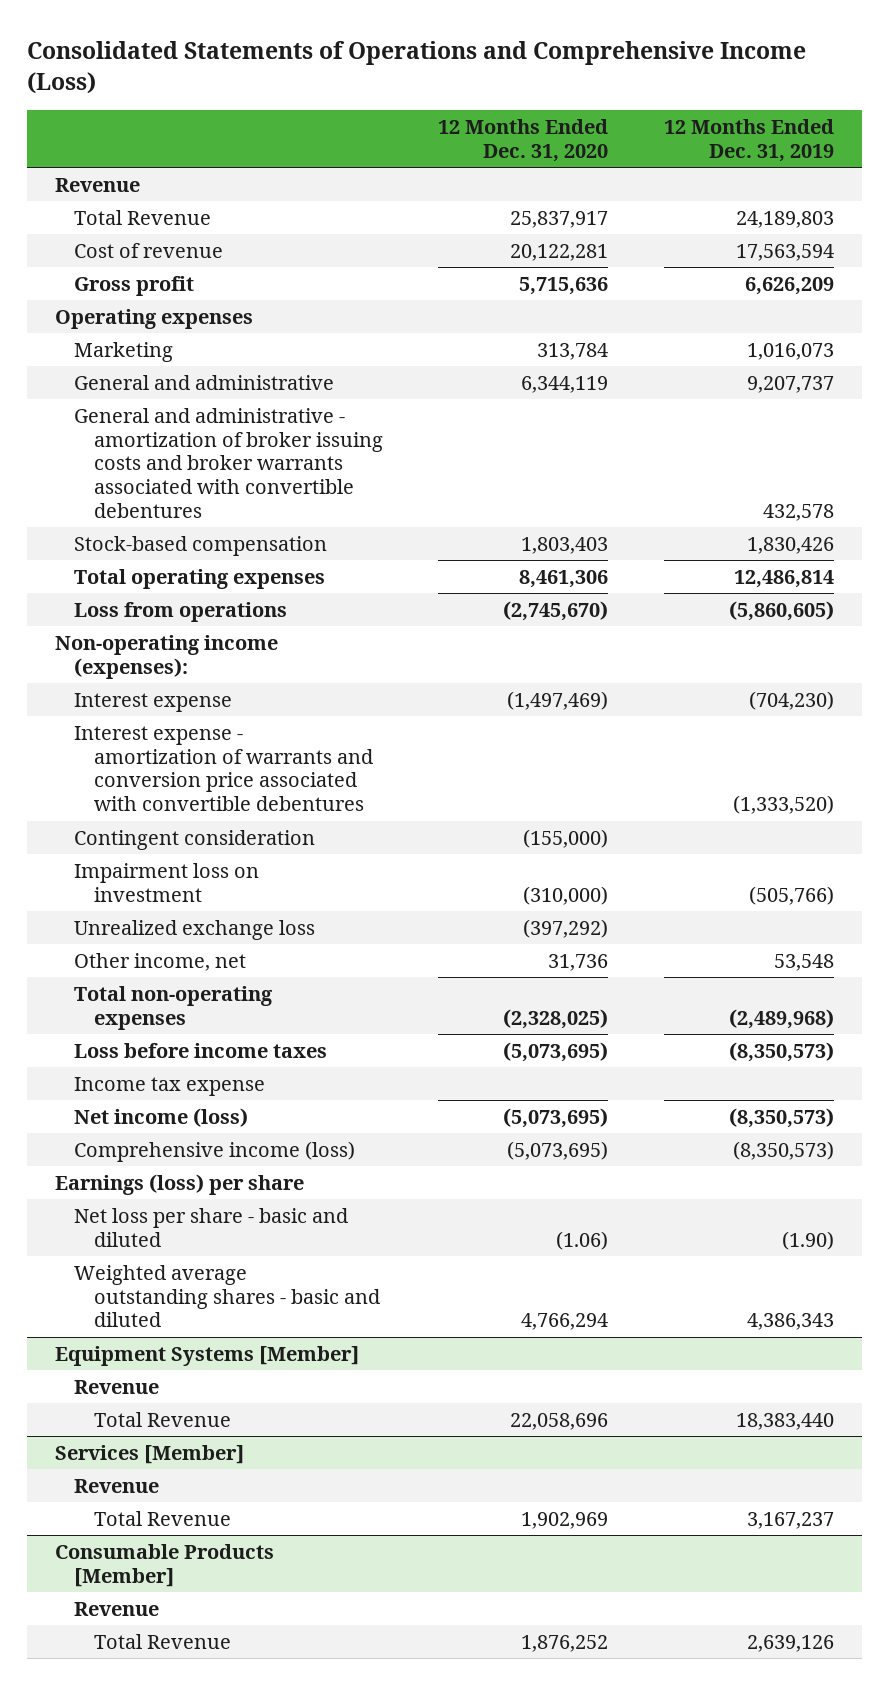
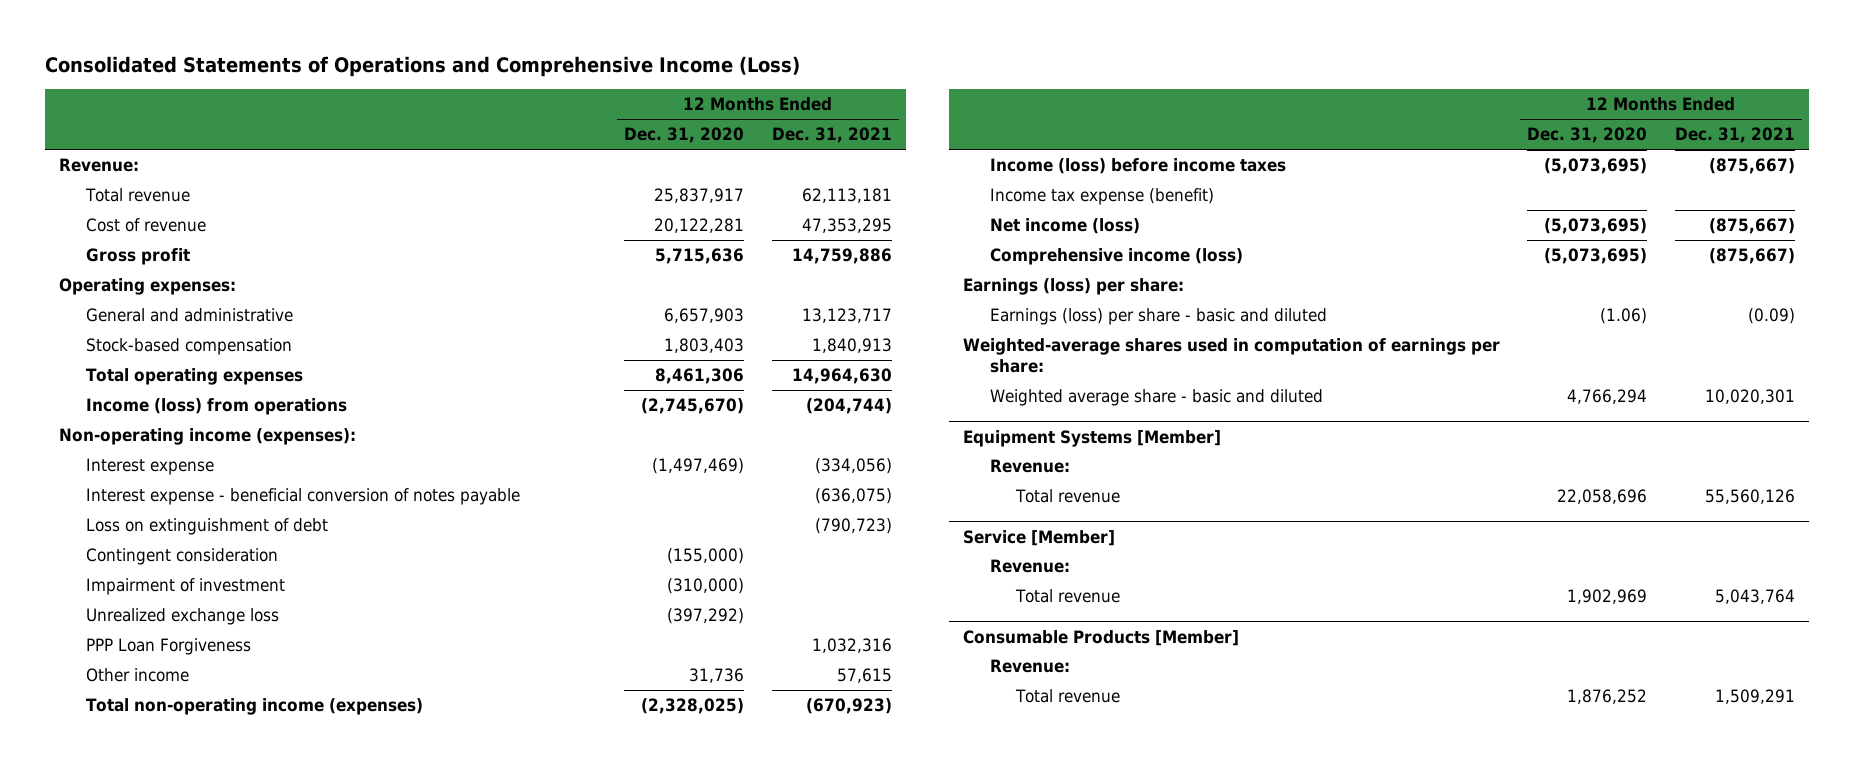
- | 12 Months Ended Dec. 31, 2020 | 12 Months Ended Dec. 31, 2019
+ | 12 Months Ended Dec. 31, 2020 | 12 Months Ended Dec. 31, 2021
- Revenue
- Total Revenue | 25,837,917 | 24,189,803
+ Revenue:
+ Total revenue | 25,837,917 | 62,113,181
- Operating expenses
- Marketing | 313,784 | 1,016,073
- General and administrative | 6,344,119 | 9,207,737
- General and administrative - amortization of broker issuing costs and broker warrants associated with convertible debentures | | 432,578
+ Operating expenses:
+ General and administrative | 6,657,903 | 13,123,717
- Loss from operations | (2,745,670) | (5,860,605)
+ Income (loss) from operations | (2,745,670) | (204,744)
- Interest expense - amortization of warrants and conversion price associated with convertible debentures | | (1,333,520)
+ Interest expense - beneficial conversion of notes payable | | (636,075)
+ Loss on extinguishment of debt | | (790,723)
- Impairment loss on investment | (310,000) | (505,766)
+ Impairment of investment | (310,000) |
- Other income, net | 31,736 | 53,548
- Total non-operating expenses | (2,328,025) | (2,489,968)
- Loss before income taxes | (5,073,695) | (8,350,573)
- Income tax expense
+ PPP Loan Forgiveness | | 1,032,316
+ Other income | 31,736 | 57,615
+ Total non-operating income (expenses) | (2,328,025) | (670,923)
+ Income (loss) before income taxes | (5,073,695) | (875,667)
+ Income tax expense (benefit)
- Earnings (loss) per share
- Net loss per share - basic and diluted | (1.06) | (1.90)
- Weighted average outstanding shares - basic and diluted | 4,766,294 | 4,386,343
+ Earnings (loss) per share:
+ Earnings (loss) per share - basic and diluted | (1.06) | (0.09)
+ Weighted-average shares used in computation of earnings per share:
+ Weighted average share - basic and diluted | 4,766,294 | 10,020,301
@ Equipment Systems [Member]
- Revenue
- Total Revenue | 22,058,696 | 18,383,440
- Services [Member]
- Revenue
- Total Revenue | 1,902,969 | 3,167,237
@ Equipment Systems [Member]
+ Revenue:
+ Total revenue | 22,058,696 | 55,560,126
+ Service [Member]
+ Revenue:
+ Total revenue | 1,902,969 | 5,043,764
@ Consumable Products [Member]
- Revenue
- Total Revenue | 1,876,252 | 2,639,126
+ Revenue:
+ Total revenue | 1,876,252 | 1,509,291

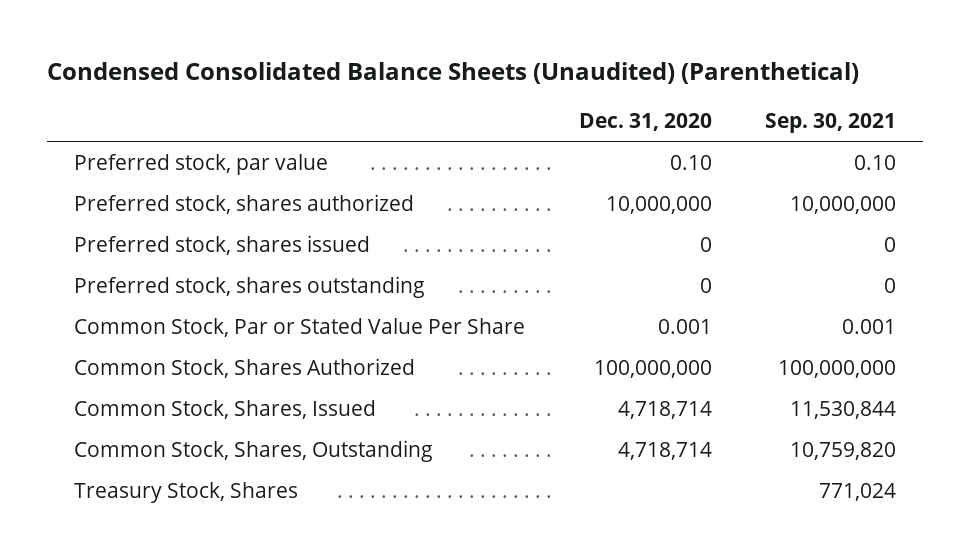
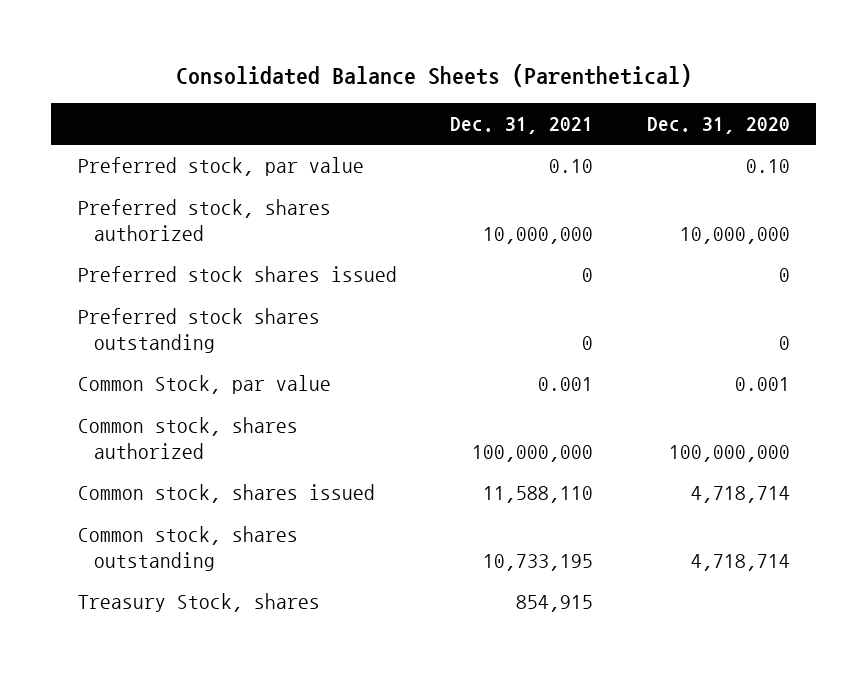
- Condensed Consolidated Balance Sheets (Unaudited) (Parenthetical)
+ Consolidated Balance Sheets (Parenthetical)
- | Dec. 31, 2020 | Sep. 30, 2021
+ | Dec. 31, 2021 | Dec. 31, 2020
- Preferred stock, shares issued | 0 | 0
- Preferred stock, shares outstanding | 0 | 0
- Common Stock, Par or Stated Value Per Share | 0.001 | 0.001
- Common Stock, Shares Authorized | 100,000,000 | 100,000,000
- Common Stock, Shares, Issued | 4,718,714 | 11,530,844
- Common Stock, Shares, Outstanding | 4,718,714 | 10,759,820
- Treasury Stock, Shares | | 771,024
+ Preferred stock shares issued | 0 | 0
+ Preferred stock shares outstanding | 0 | 0
+ Common Stock, par value | 0.001 | 0.001
+ Common stock, shares authorized | 100,000,000 | 100,000,000
+ Common stock, shares issued | 11,588,110 | 4,718,714
+ Common stock, shares outstanding | 10,733,195 | 4,718,714
+ Treasury Stock, shares | 854,915 |

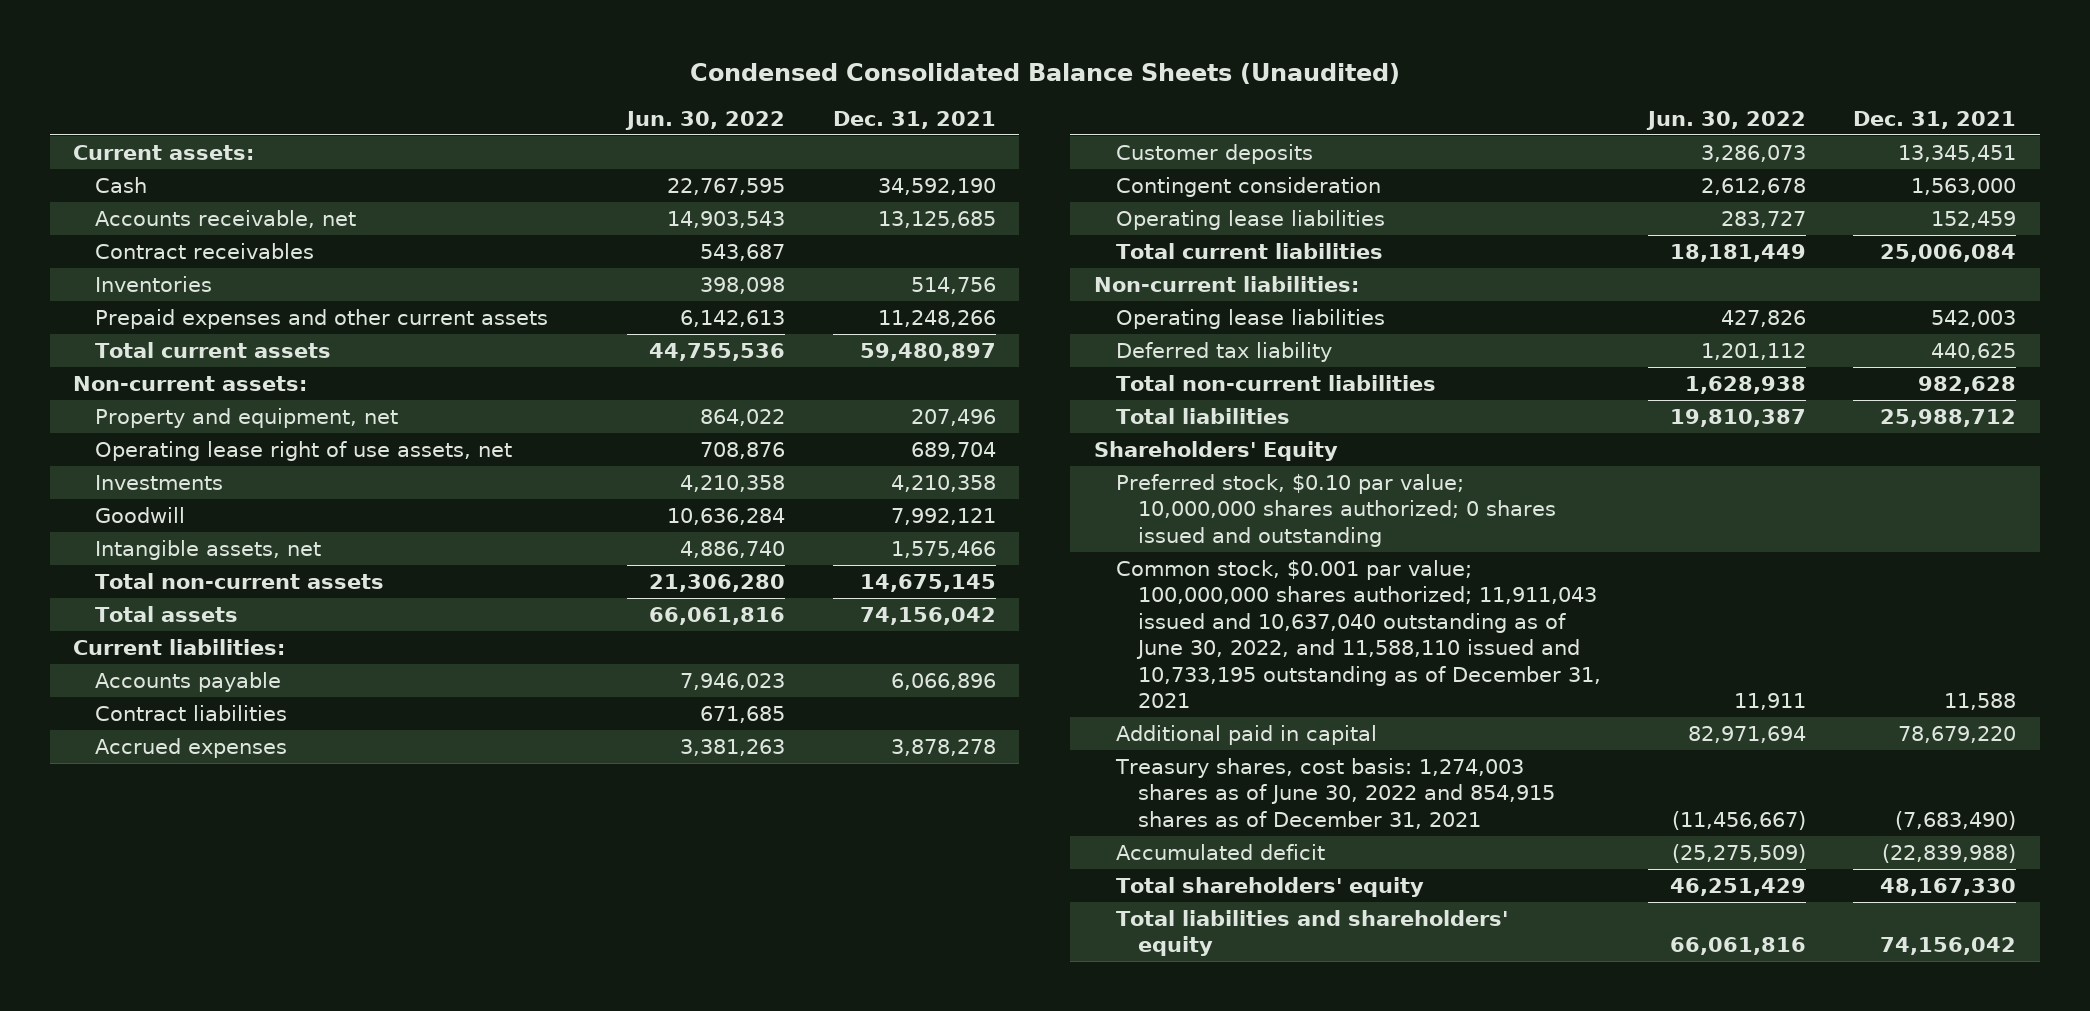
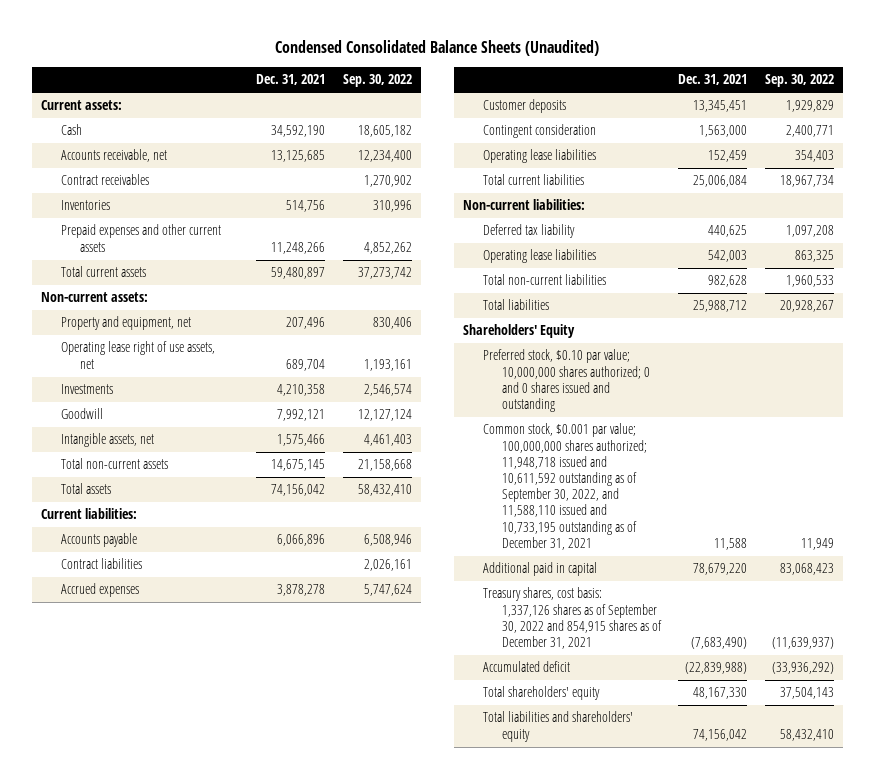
- | Jun. 30, 2022 | Dec. 31, 2021
+ | Dec. 31, 2021 | Sep. 30, 2022
moved down: Operating lease liabilities | 542,003 | 863,325
- Preferred stock, $0.10 par value; 10,000,000 shares authorized; 0 shares issued and outstanding
- Common stock, $0.001 par value; 100,000,000 shares authorized; 11,911,043 issued and 10,637,040 outstanding as of June 30, 2022, and 11,588,110 issued and 10,733,195 outstanding as of December 31, 2021 | 11,911 | 11,588
+ Preferred stock, $0.10 par value; 10,000,000 shares authorized; 0 and 0 shares issued and outstanding
+ Common stock, $0.001 par value; 100,000,000 shares authorized; 11,948,718 issued and 10,611,592 outstanding as of September 30, 2022, and 11,588,110 issued and 10,733,195 outstanding as of December 31, 2021 | 11,588 | 11,949
- Treasury shares, cost basis: 1,274,003 shares as of June 30, 2022 and 854,915 shares as of December 31, 2021 | (11,456,667) | (7,683,490)
+ Treasury shares, cost basis: 1,337,126 shares as of September 30, 2022 and 854,915 shares as of December 31, 2021 | (7,683,490) | (11,639,937)

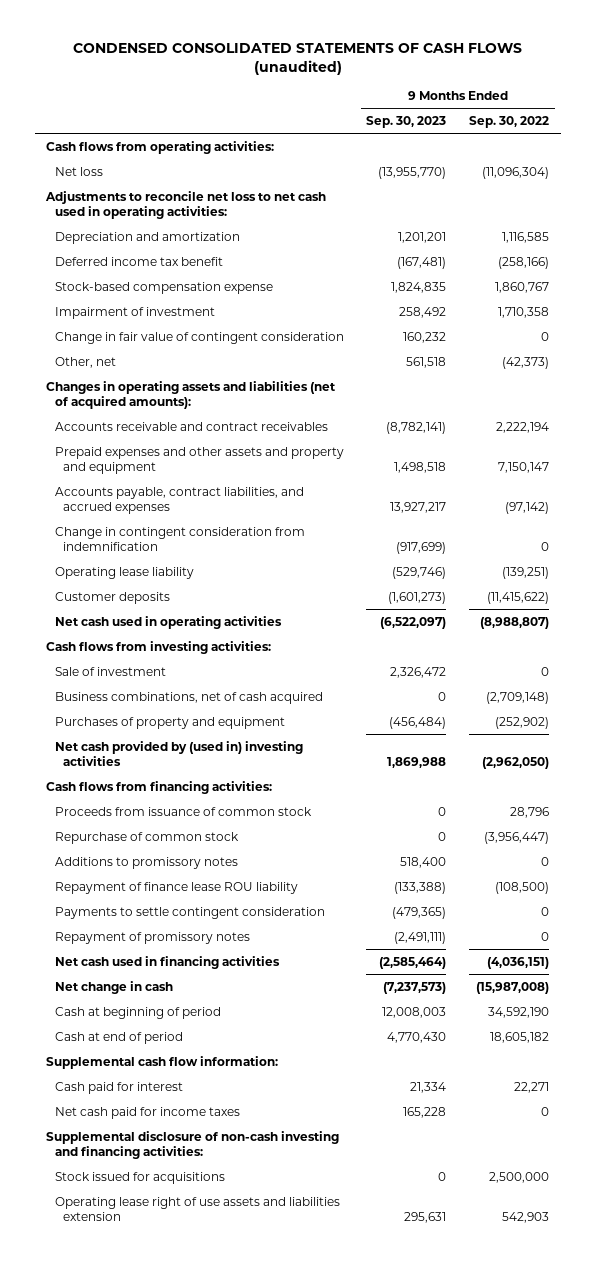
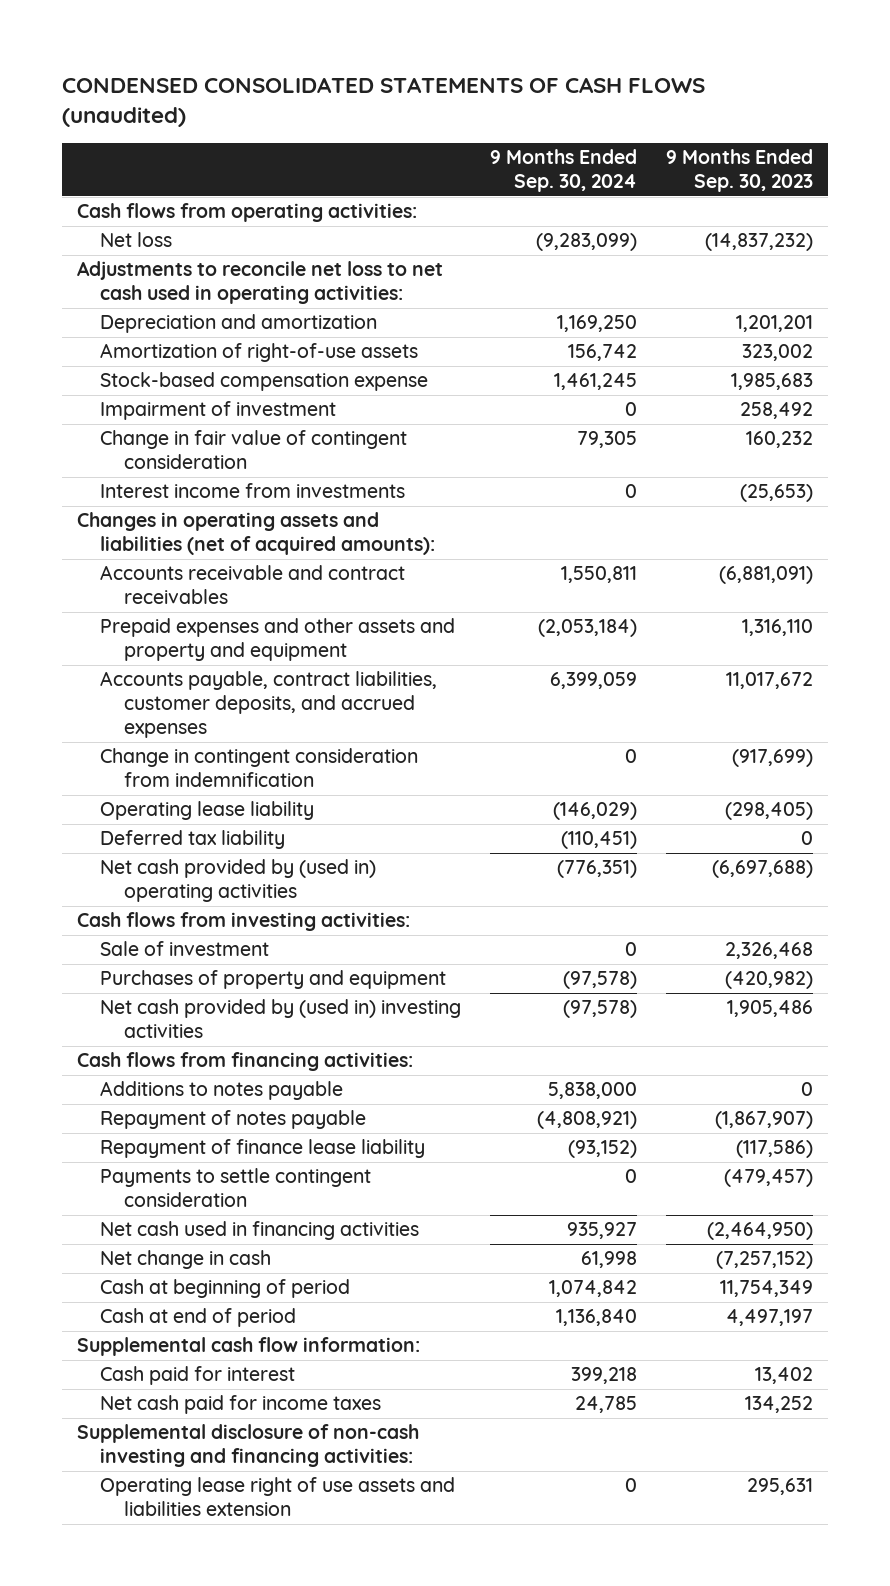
- | 9 Months Ended Sep. 30, 2023 | 9 Months Ended Sep. 30, 2022
+ | 9 Months Ended Sep. 30, 2024 | 9 Months Ended Sep. 30, 2023
- Net loss | (13,955,770) | (11,096,304)
+ Net loss | (9,283,099) | (14,837,232)
- Deferred income tax benefit | (167,481) | (258,166)
- Stock-based compensation expense | 1,824,835 | 1,860,767
+ Amortization of right-of-use assets | 156,742 | 323,002
+ Stock-based compensation expense | 1,461,245 | 1,985,683
- Other, net | 561,518 | (42,373)
+ Interest income from investments | 0 | (25,653)
- Accounts receivable and contract receivables | (8,782,141) | 2,222,194
- Prepaid expenses and other assets and property and equipment | 1,498,518 | 7,150,147
- Accounts payable, contract liabilities, and accrued expenses | 13,927,217 | (97,142)
+ Accounts receivable and contract receivables | 1,550,811 | (6,881,091)
+ Prepaid expenses and other assets and property and equipment | (2,053,184) | 1,316,110
+ Accounts payable, contract liabilities, customer deposits, and accrued expenses | 6,399,059 | 11,017,672
- Operating lease liability | (529,746) | (139,251)
- Customer deposits | (1,601,273) | (11,415,622)
- Net cash used in operating activities | (6,522,097) | (8,988,807)
+ Operating lease liability | (146,029) | (298,405)
+ Deferred tax liability | (110,451) | 0
+ Net cash provided by (used in) operating activities | (776,351) | (6,697,688)
- Sale of investment | 2,326,472 | 0
- Business combinations, net of cash acquired | 0 | (2,709,148)
- Purchases of property and equipment | (456,484) | (252,902)
- Net cash provided by (used in) investing activities | 1,869,988 | (2,962,050)
+ Sale of investment | 0 | 2,326,468
+ Purchases of property and equipment | (97,578) | (420,982)
+ Net cash provided by (used in) investing activities | (97,578) | 1,905,486
- Proceeds from issuance of common stock | 0 | 28,796
- Repurchase of common stock | 0 | (3,956,447)
- Additions to promissory notes | 518,400 | 0
- Repayment of finance lease ROU liability | (133,388) | (108,500)
- Payments to settle contingent consideration | (479,365) | 0
- Repayment of promissory notes | (2,491,111) | 0
- Net cash used in financing activities | (2,585,464) | (4,036,151)
- Net change in cash | (7,237,573) | (15,987,008)
- Cash at beginning of period | 12,008,003 | 34,592,190
- Cash at end of period | 4,770,430 | 18,605,182
+ Additions to notes payable | 5,838,000 | 0
+ Repayment of notes payable | (4,808,921) | (1,867,907)
+ Repayment of finance lease liability | (93,152) | (117,586)
+ Payments to settle contingent consideration | 0 | (479,457)
+ Net cash used in financing activities | 935,927 | (2,464,950)
+ Net change in cash | 61,998 | (7,257,152)
+ Cash at beginning of period | 1,074,842 | 11,754,349
+ Cash at end of period | 1,136,840 | 4,497,197
- Cash paid for interest | 21,334 | 22,271
- Net cash paid for income taxes | 165,228 | 0
+ Cash paid for interest | 399,218 | 13,402
+ Net cash paid for income taxes | 24,785 | 134,252
- Stock issued for acquisitions | 0 | 2,500,000

